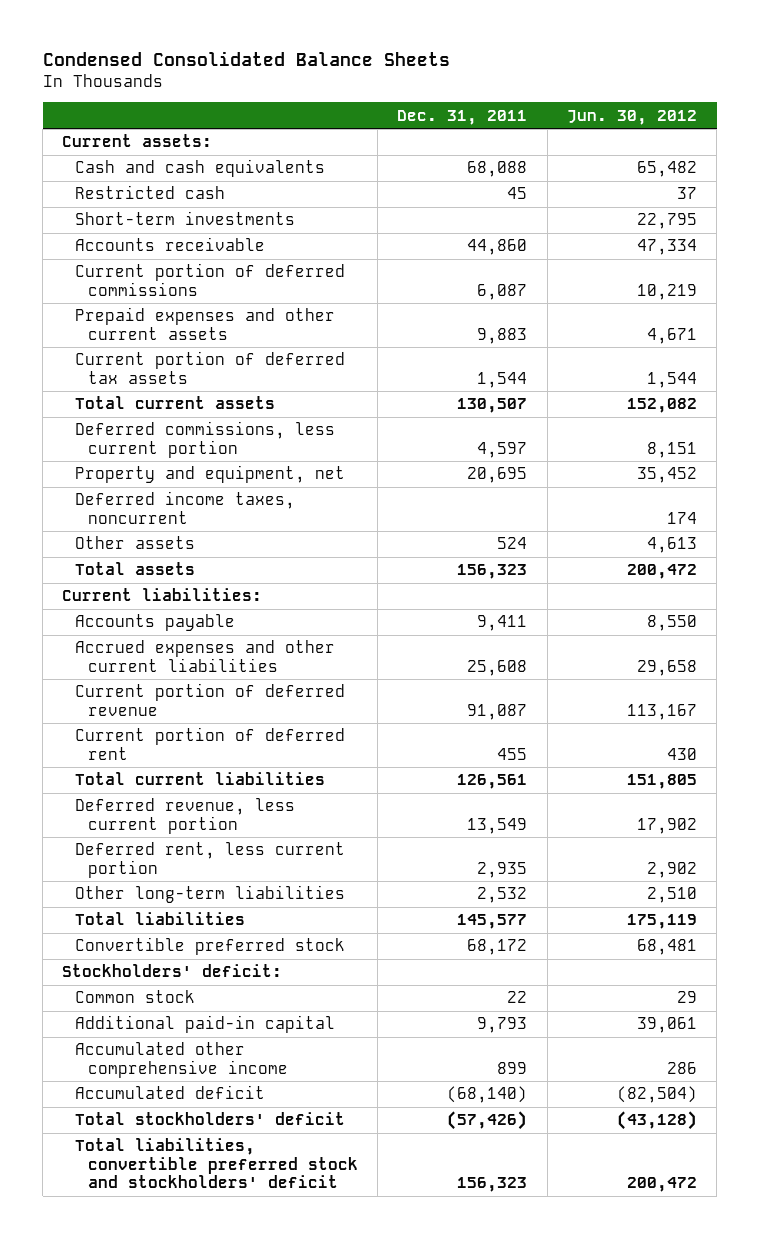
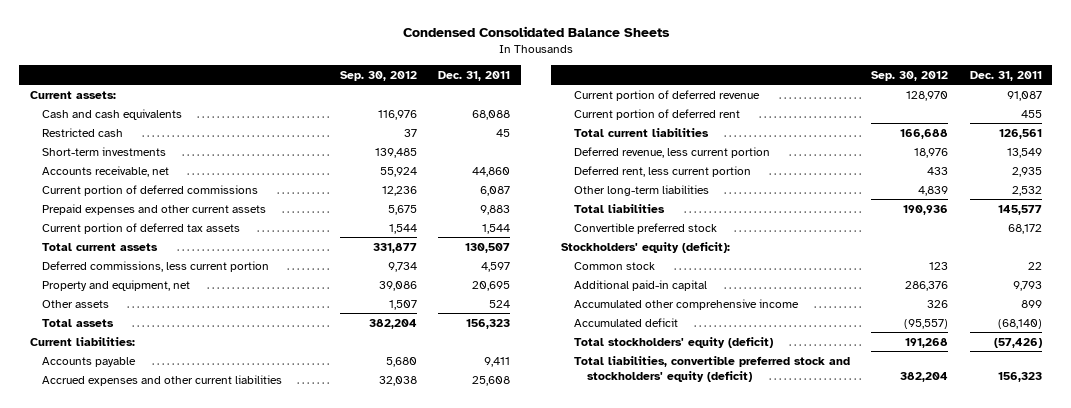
- | Dec. 31, 2011 | Jun. 30, 2012
+ | Sep. 30, 2012 | Dec. 31, 2011
- Accounts receivable | 44,860 | 47,334
+ Accounts receivable, net | 55,924 | 44,860
- Deferred income taxes, noncurrent | | 174
- Stockholders' deficit:
+ Stockholders' equity (deficit):
- Total stockholders' deficit | (57,426) | (43,128)
- Total liabilities, convertible preferred stock and stockholders' deficit | 156,323 | 200,472
+ Total stockholders' equity (deficit) | 191,268 | (57,426)
+ Total liabilities, convertible preferred stock and stockholders' equity (deficit) | 382,204 | 156,323

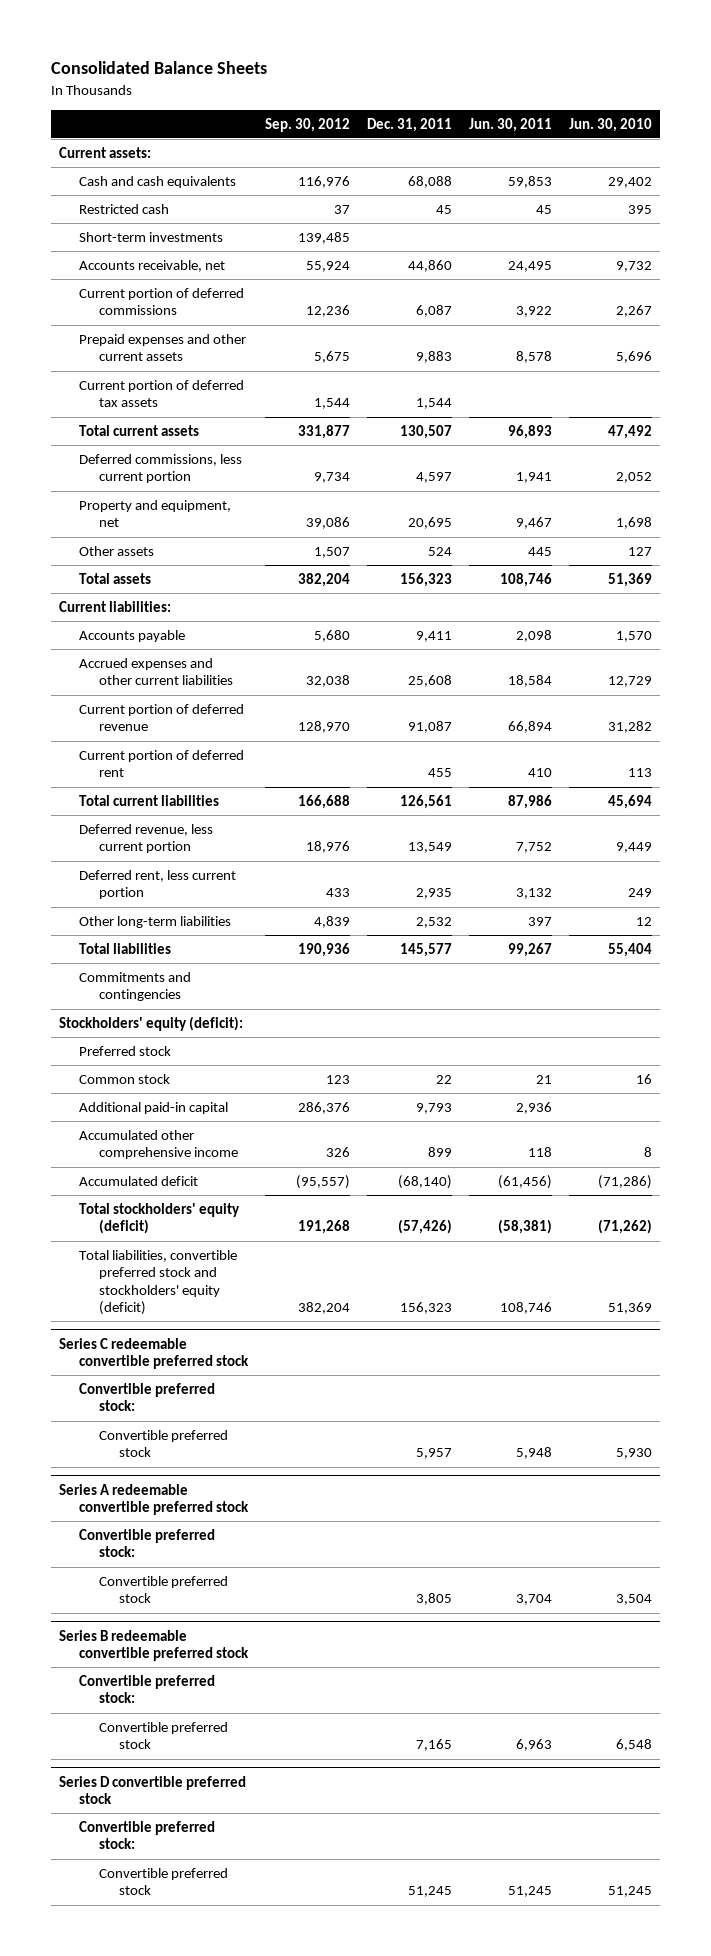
- Condensed Consolidated Balance Sheets
+ Consolidated Balance Sheets
- | Sep. 30, 2012 | Dec. 31, 2011
+ | Sep. 30, 2012 | Dec. 31, 2011 | Jun. 30, 2011 | Jun. 30, 2010
- Convertible preferred stock | | 68,172
+ Commitments and contingencies
+ Preferred stock
+ Series C redeemable convertible preferred stock
+ Convertible preferred stock:
+ Convertible preferred stock | | 5,957 | 5,948 | 5,930
+ Series A redeemable convertible preferred stock
+ Convertible preferred stock:
+ Convertible preferred stock | | 3,805 | 3,704 | 3,504
+ Series B redeemable convertible preferred stock
+ Convertible preferred stock:
+ Convertible preferred stock | | 7,165 | 6,963 | 6,548
+ Series D convertible preferred stock
+ Convertible preferred stock:
+ Convertible preferred stock | | 51,245 | 51,245 | 51,245

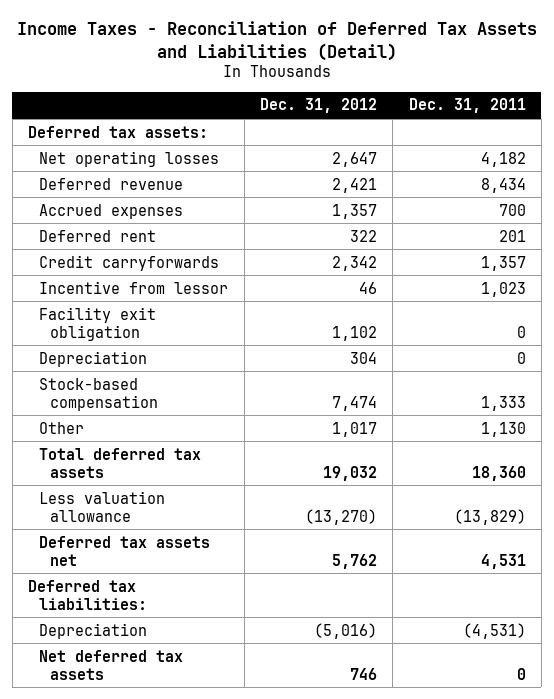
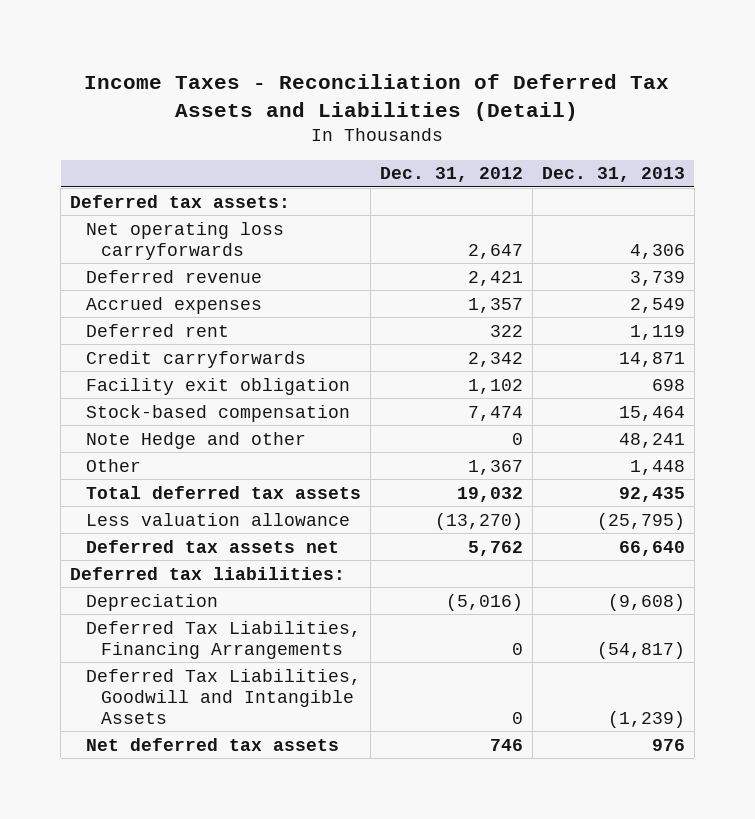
- | Dec. 31, 2012 | Dec. 31, 2011
+ | Dec. 31, 2012 | Dec. 31, 2013
- Net operating losses | 2,647 | 4,182
+ Net operating loss carryforwards | 2,647 | 4,306
- Incentive from lessor | 46 | 1,023
- Depreciation | 304 | 0
- Other | 1,017 | 1,130
+ Note Hedge and other | 0 | 48,241
+ Other | 1,367 | 1,448
+ Deferred Tax Liabilities, Financing Arrangements | 0 | (54,817)
+ Deferred Tax Liabilities, Goodwill and Intangible Assets | 0 | (1,239)

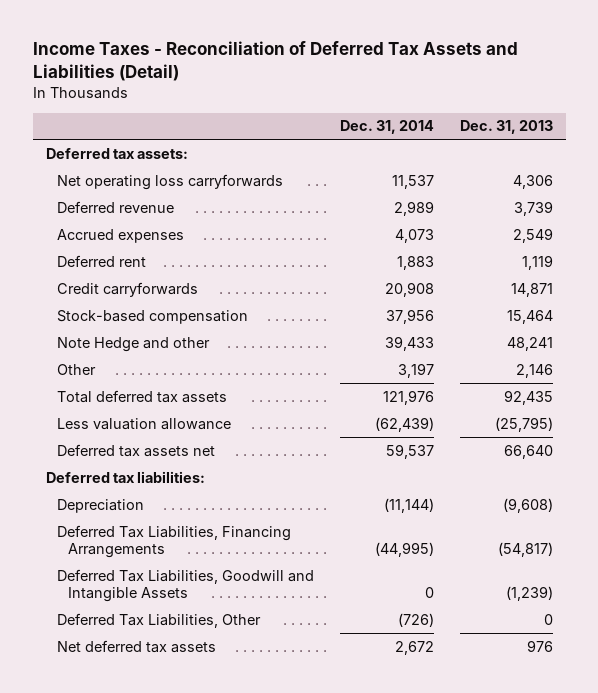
- | Dec. 31, 2012 | Dec. 31, 2013
+ | Dec. 31, 2014 | Dec. 31, 2013
- Facility exit obligation | 1,102 | 698
- Other | 1,367 | 1,448
+ Other | 3,197 | 2,146
+ Deferred Tax Liabilities, Other | (726) | 0

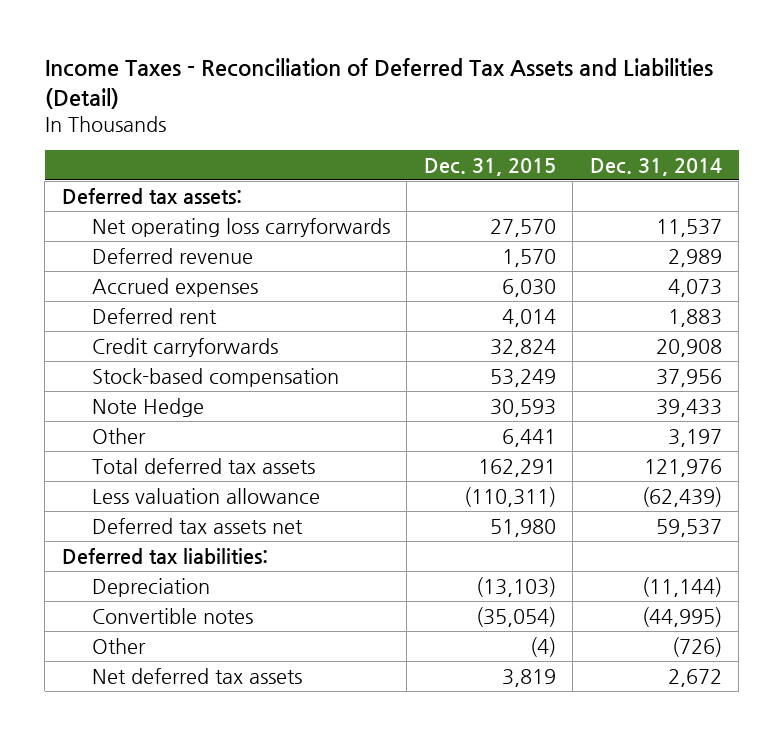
- | Dec. 31, 2014 | Dec. 31, 2013
+ | Dec. 31, 2015 | Dec. 31, 2014
- Note Hedge and other | 39,433 | 48,241
+ Note Hedge | 30,593 | 39,433
- Deferred Tax Liabilities, Financing Arrangements | (44,995) | (54,817)
- Deferred Tax Liabilities, Goodwill and Intangible Assets | 0 | (1,239)
- Deferred Tax Liabilities, Other | (726) | 0
+ Convertible notes | (35,054) | (44,995)
+ Other | (4) | (726)

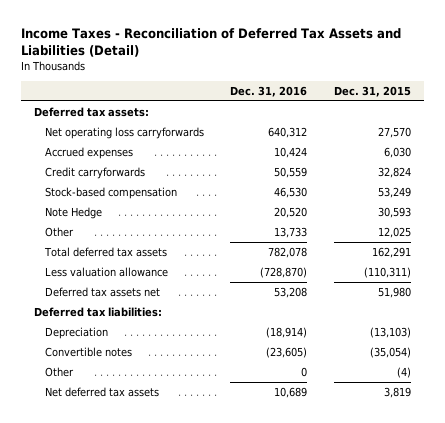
- | Dec. 31, 2015 | Dec. 31, 2014
+ | Dec. 31, 2016 | Dec. 31, 2015
- Deferred revenue | 1,570 | 2,989
- Deferred rent | 4,014 | 1,883
- Other | 6,441 | 3,197
+ Other | 13,733 | 12,025

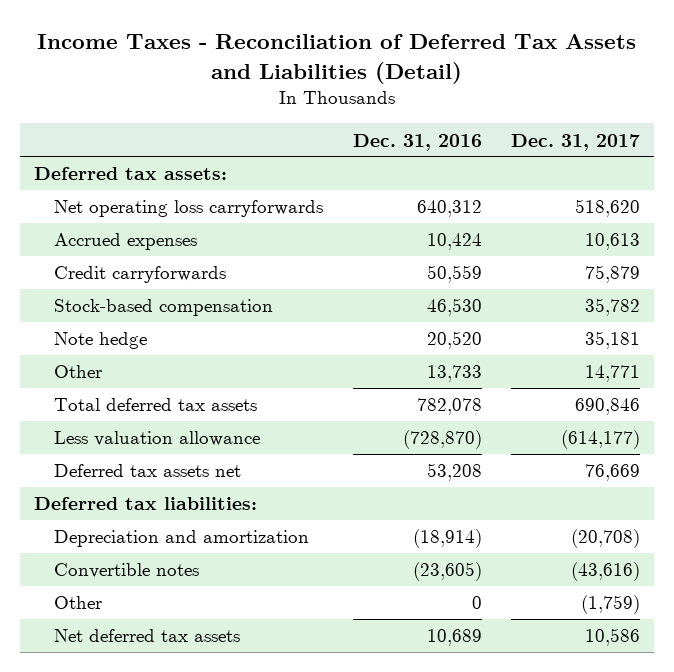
- | Dec. 31, 2016 | Dec. 31, 2015
+ | Dec. 31, 2016 | Dec. 31, 2017
- Note Hedge | 20,520 | 30,593
+ Note hedge | 20,520 | 35,181
- Depreciation | (18,914) | (13,103)
+ Depreciation and amortization | (18,914) | (20,708)

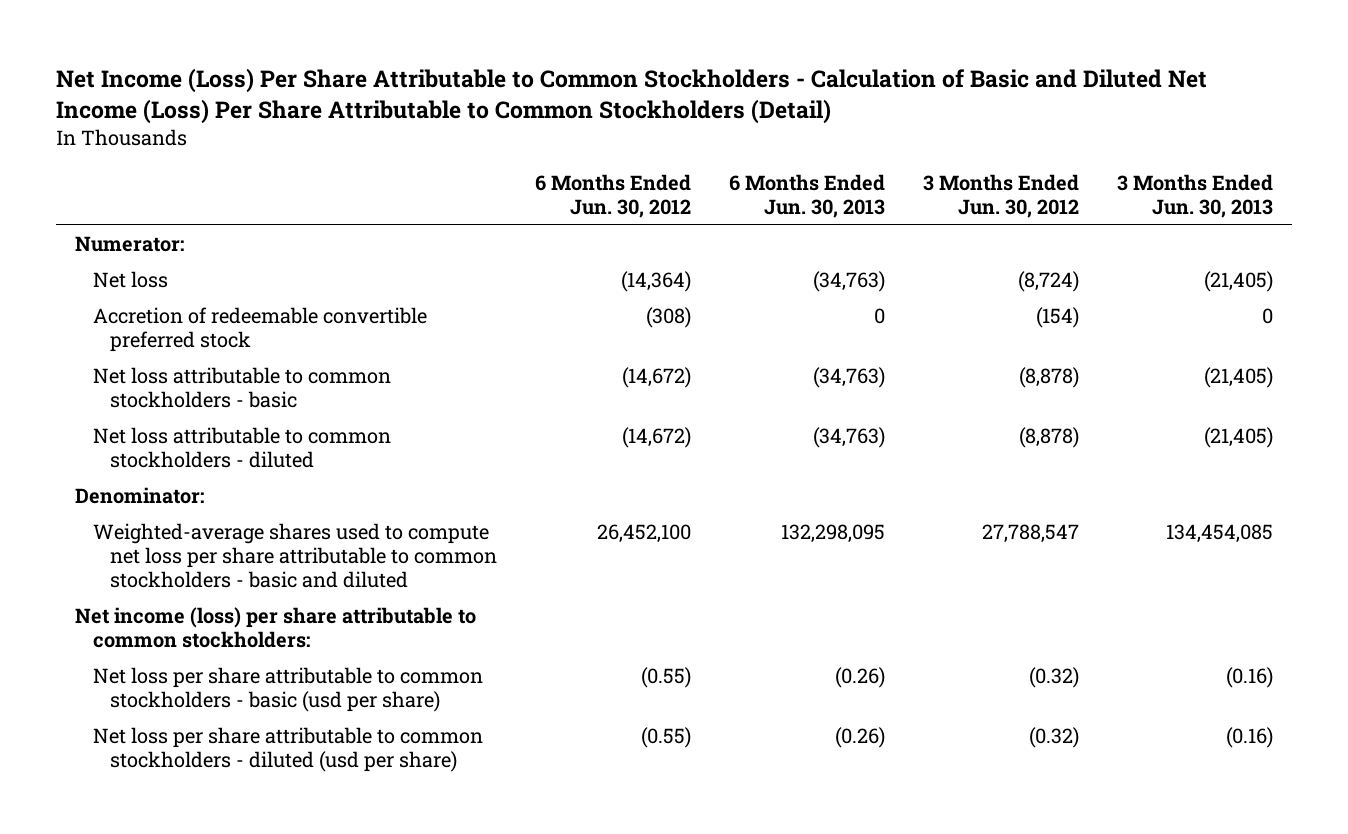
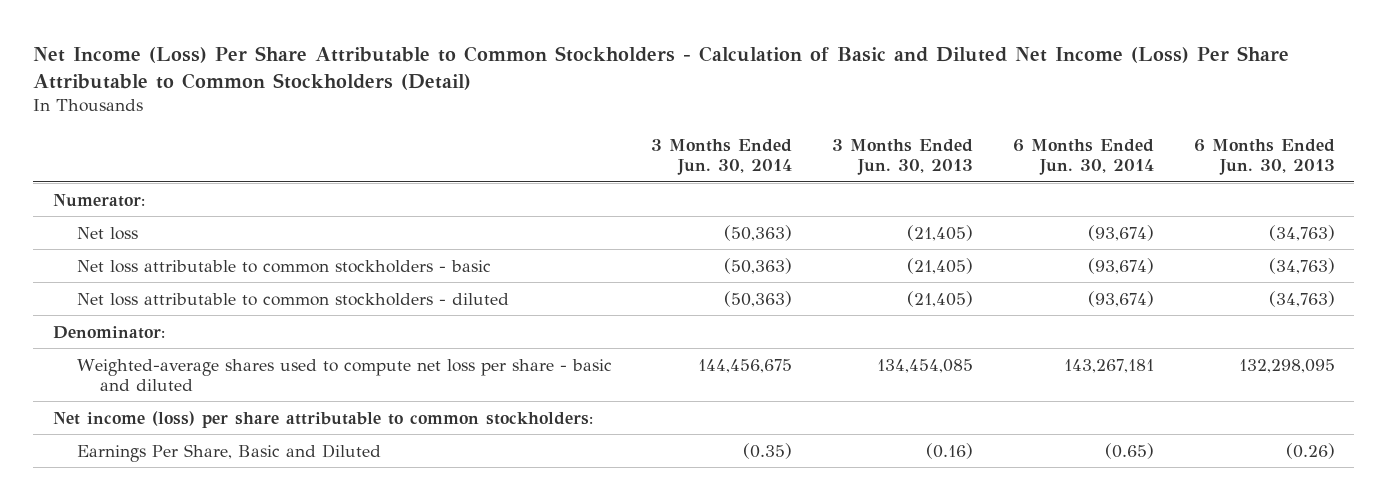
- | 6 Months Ended Jun. 30, 2012 | 6 Months Ended Jun. 30, 2013 | 3 Months Ended Jun. 30, 2012 | 3 Months Ended Jun. 30, 2013
+ | 3 Months Ended Jun. 30, 2014 | 3 Months Ended Jun. 30, 2013 | 6 Months Ended Jun. 30, 2014 | 6 Months Ended Jun. 30, 2013
- Accretion of redeemable convertible preferred stock | (308) | 0 | (154) | 0
- Weighted-average shares used to compute net loss per share attributable to common stockholders - basic and diluted | 26,452,100 | 132,298,095 | 27,788,547 | 134,454,085
+ Weighted-average shares used to compute net loss per share - basic and diluted | 144,456,675 | 134,454,085 | 143,267,181 | 132,298,095
- Net loss per share attributable to common stockholders - basic (usd per share) | (0.55) | (0.26) | (0.32) | (0.16)
- Net loss per share attributable to common stockholders - diluted (usd per share) | (0.55) | (0.26) | (0.32) | (0.16)
+ Earnings Per Share, Basic and Diluted | (0.35) | (0.16) | (0.65) | (0.26)

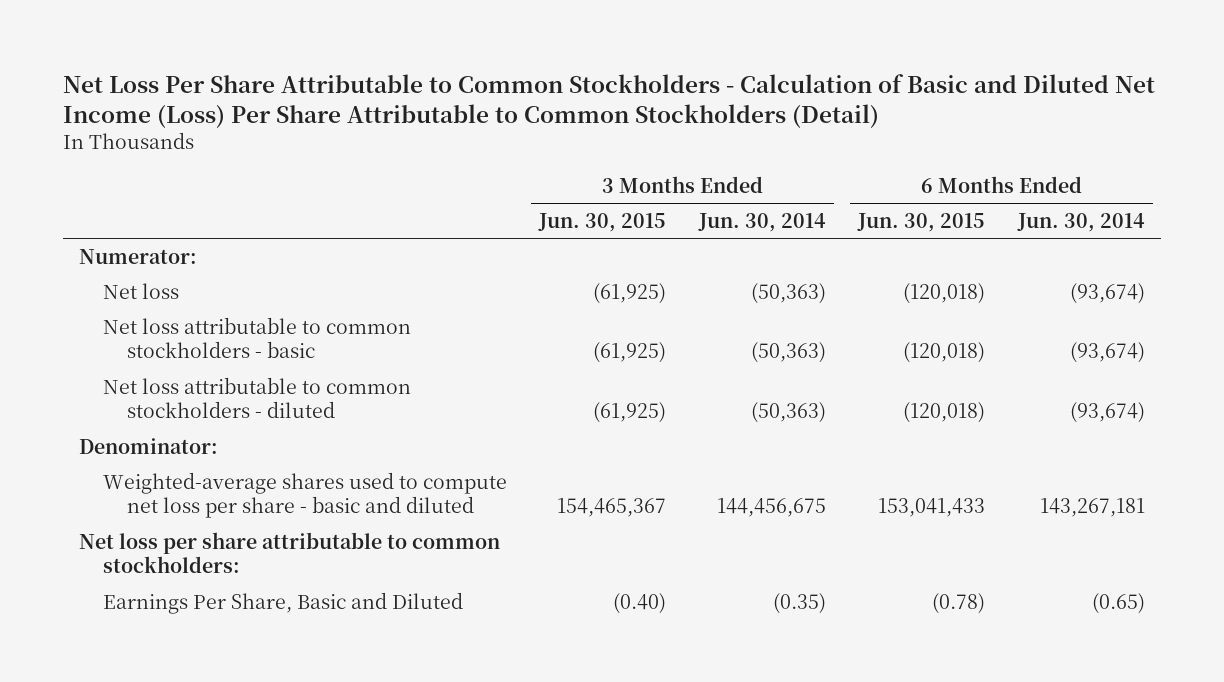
- Net Income (Loss) Per Share Attributable to Common Stockholders - Calculation of Basic and Diluted Net Income (Loss) Per Share Attributable to Common Stockholders (Detail)
+ Net Loss Per Share Attributable to Common Stockholders - Calculation of Basic and Diluted Net Income (Loss) Per Share Attributable to Common Stockholders (Detail)
- | 3 Months Ended Jun. 30, 2014 | 3 Months Ended Jun. 30, 2013 | 6 Months Ended Jun. 30, 2014 | 6 Months Ended Jun. 30, 2013
+ | 3 Months Ended Jun. 30, 2015 | 3 Months Ended Jun. 30, 2014 | 6 Months Ended Jun. 30, 2015 | 6 Months Ended Jun. 30, 2014
- Net income (loss) per share attributable to common stockholders:
+ Net loss per share attributable to common stockholders:

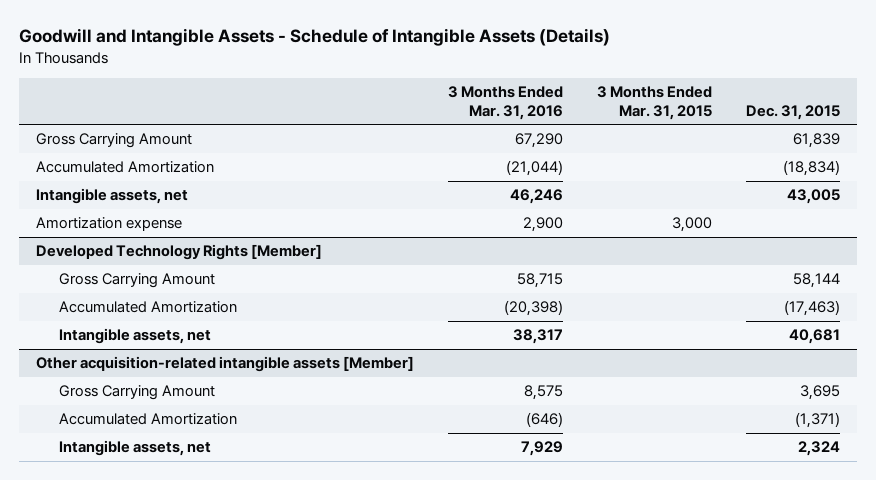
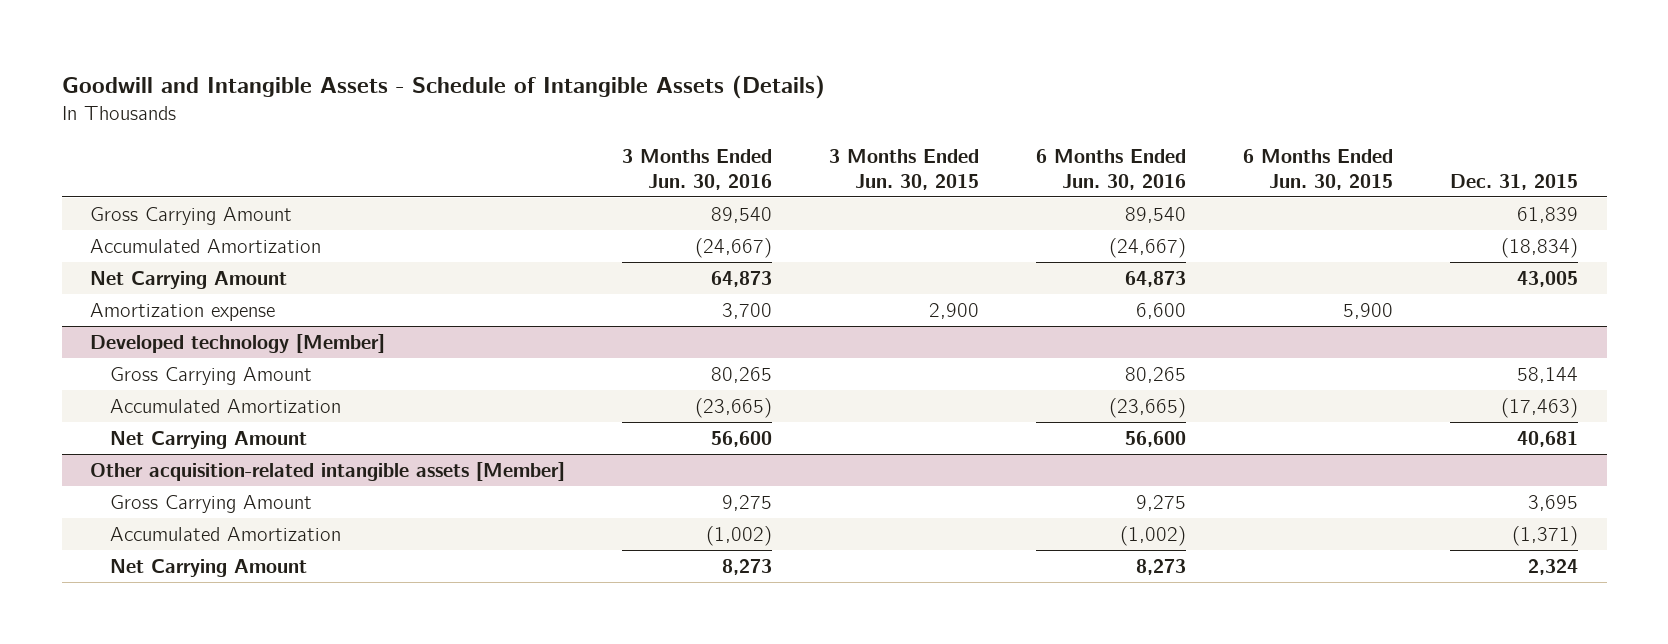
- | 3 Months Ended Mar. 31, 2016 | 3 Months Ended Mar. 31, 2015 | Dec. 31, 2015
+ | 3 Months Ended Jun. 30, 2016 | 3 Months Ended Jun. 30, 2015 | 6 Months Ended Jun. 30, 2016 | 6 Months Ended Jun. 30, 2015 | Dec. 31, 2015
- Intangible assets, net | 46,246 | | 43,005
+ Net Carrying Amount | 64,873 | | 64,873 | | 43,005
- Developed Technology Rights [Member]
+ Developed technology [Member]
- Intangible assets, net | 38,317 | | 40,681
+ Net Carrying Amount | 56,600 | | 56,600 | | 40,681
@ Other acquisition-related intangible assets [Member]
- Intangible assets, net | 7,929 | | 2,324
+ Net Carrying Amount | 8,273 | | 8,273 | | 2,324

